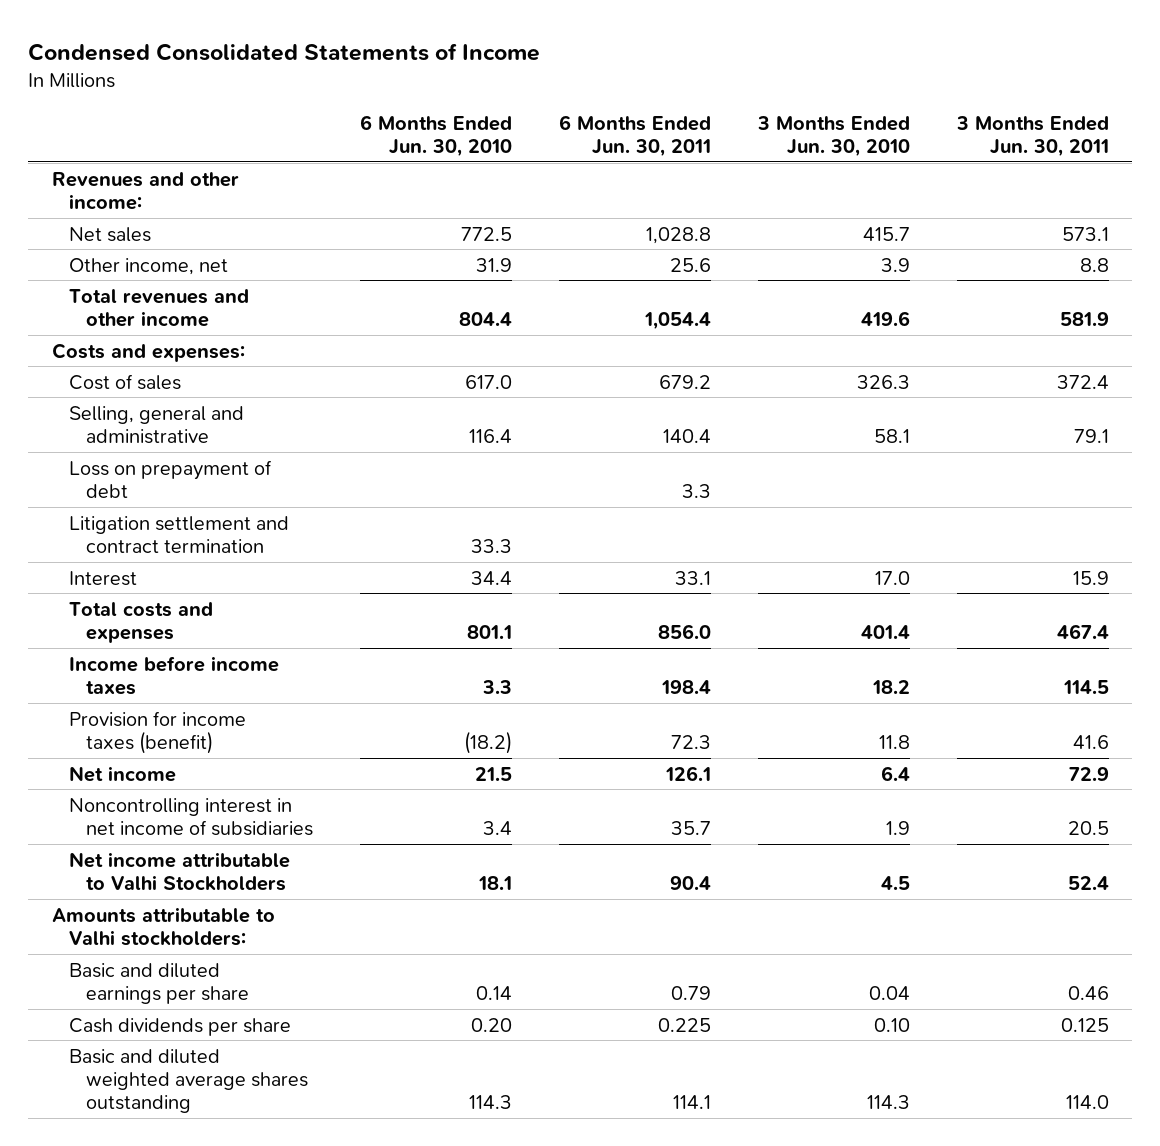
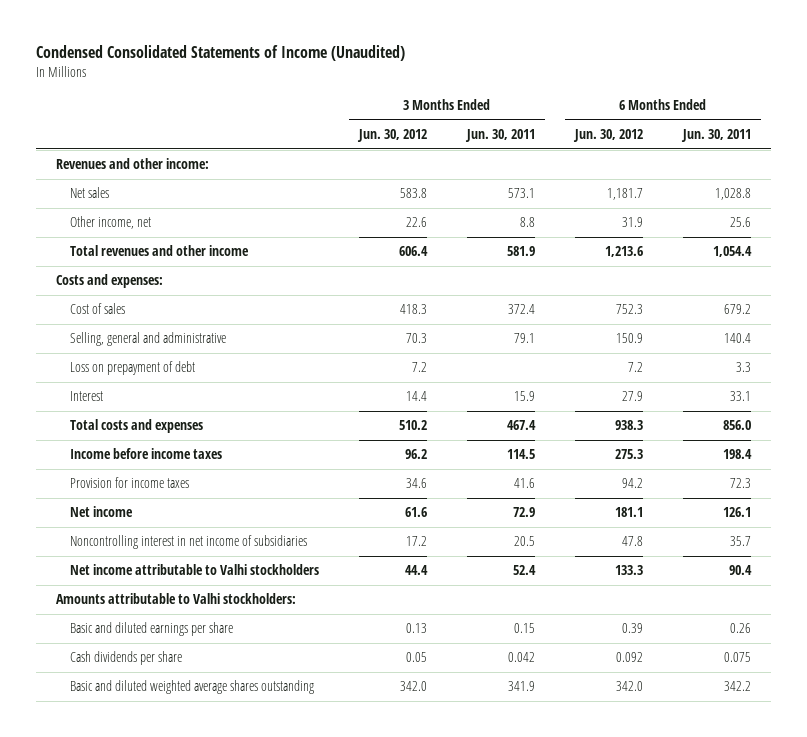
- Condensed Consolidated Statements of Income
+ Condensed Consolidated Statements of Income (Unaudited)
- | 6 Months Ended Jun. 30, 2010 | 6 Months Ended Jun. 30, 2011 | 3 Months Ended Jun. 30, 2010 | 3 Months Ended Jun. 30, 2011
+ | 3 Months Ended Jun. 30, 2012 | 3 Months Ended Jun. 30, 2011 | 6 Months Ended Jun. 30, 2012 | 6 Months Ended Jun. 30, 2011
- Litigation settlement and contract termination | 33.3 | | |
- Provision for income taxes (benefit) | (18.2) | 72.3 | 11.8 | 41.6
+ Provision for income taxes | 34.6 | 41.6 | 94.2 | 72.3
- Net income attributable to Valhi Stockholders | 18.1 | 90.4 | 4.5 | 52.4
+ Net income attributable to Valhi stockholders | 44.4 | 52.4 | 133.3 | 90.4
- Basic and diluted earnings per share | 0.14 | 0.79 | 0.04 | 0.46
- Cash dividends per share | 0.20 | 0.225 | 0.10 | 0.125
- Basic and diluted weighted average shares outstanding | 114.3 | 114.1 | 114.3 | 114.0
+ Basic and diluted earnings per share | 0.13 | 0.15 | 0.39 | 0.26
+ Cash dividends per share | 0.05 | 0.042 | 0.092 | 0.075
+ Basic and diluted weighted average shares outstanding | 342.0 | 341.9 | 342.0 | 342.2

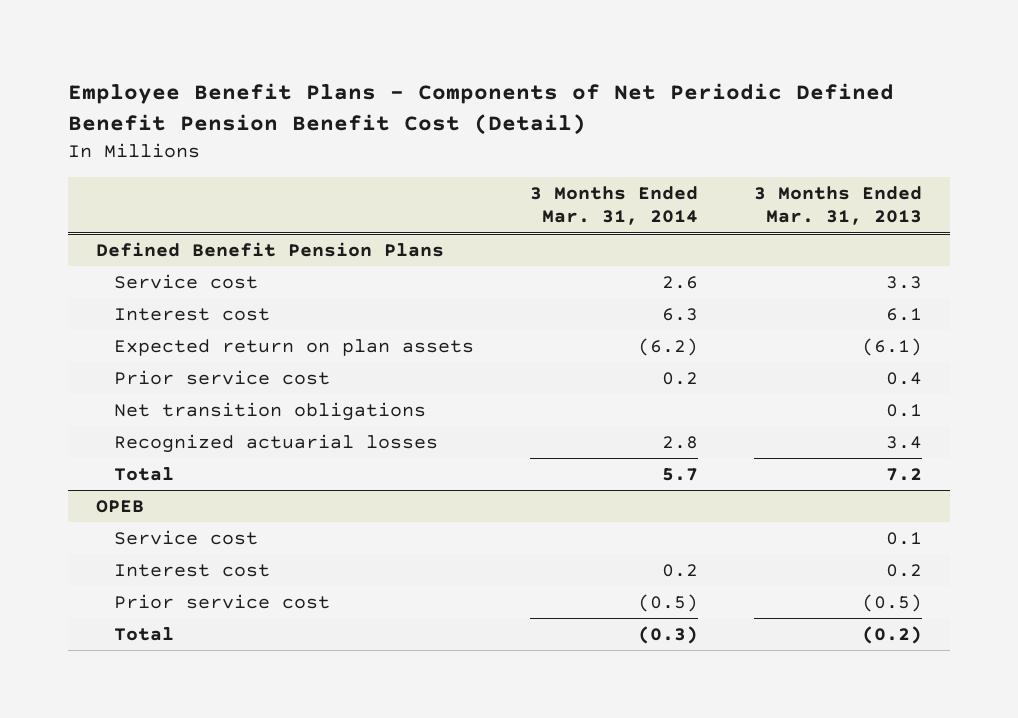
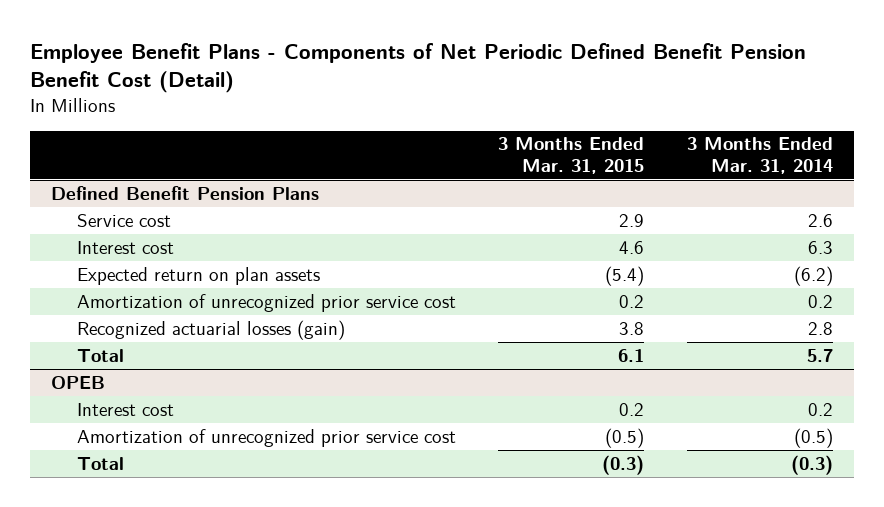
- | 3 Months Ended Mar. 31, 2014 | 3 Months Ended Mar. 31, 2013
+ | 3 Months Ended Mar. 31, 2015 | 3 Months Ended Mar. 31, 2014
@ Defined Benefit Pension Plans
- Prior service cost | 0.2 | 0.4
- Net transition obligations | | 0.1
- Recognized actuarial losses | 2.8 | 3.4
+ Amortization of unrecognized prior service cost | 0.2 | 0.2
+ Recognized actuarial losses (gain) | 3.8 | 2.8
@ OPEB
- Service cost | | 0.1
- Prior service cost | (0.5) | (0.5)
+ Amortization of unrecognized prior service cost | (0.5) | (0.5)

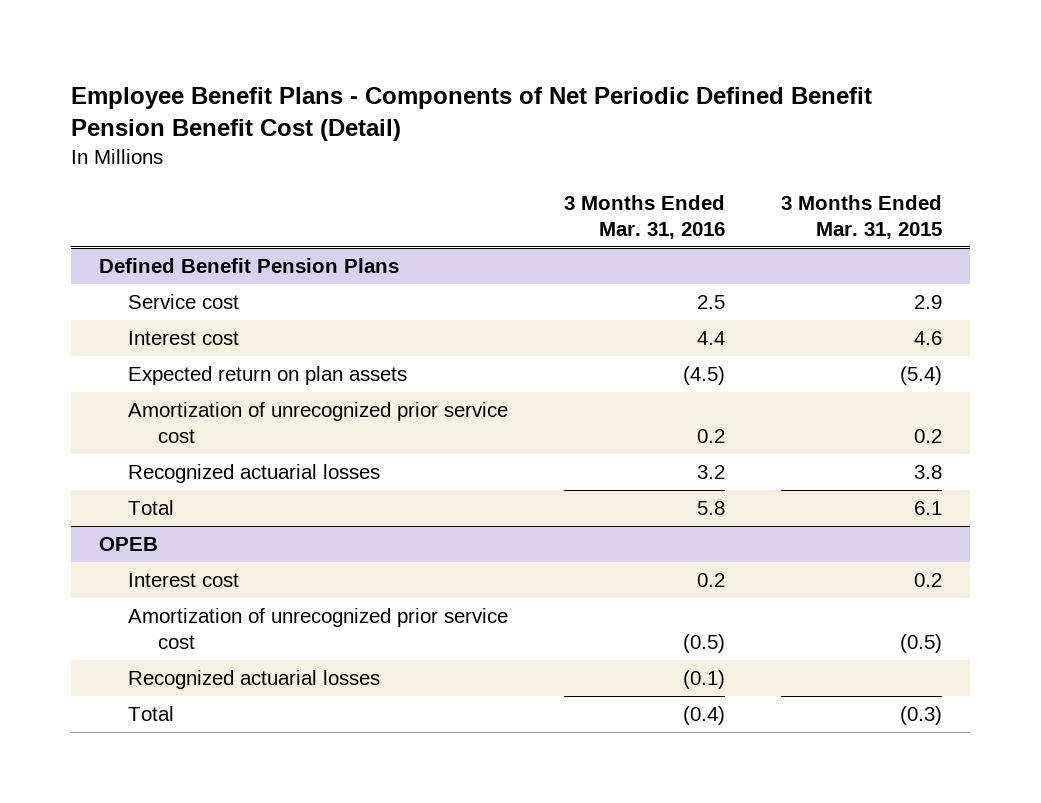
- | 3 Months Ended Mar. 31, 2015 | 3 Months Ended Mar. 31, 2014
+ | 3 Months Ended Mar. 31, 2016 | 3 Months Ended Mar. 31, 2015
@ Defined Benefit Pension Plans
- Recognized actuarial losses (gain) | 3.8 | 2.8
+ Recognized actuarial losses | 3.2 | 3.8
@ OPEB
+ Recognized actuarial losses | (0.1) |

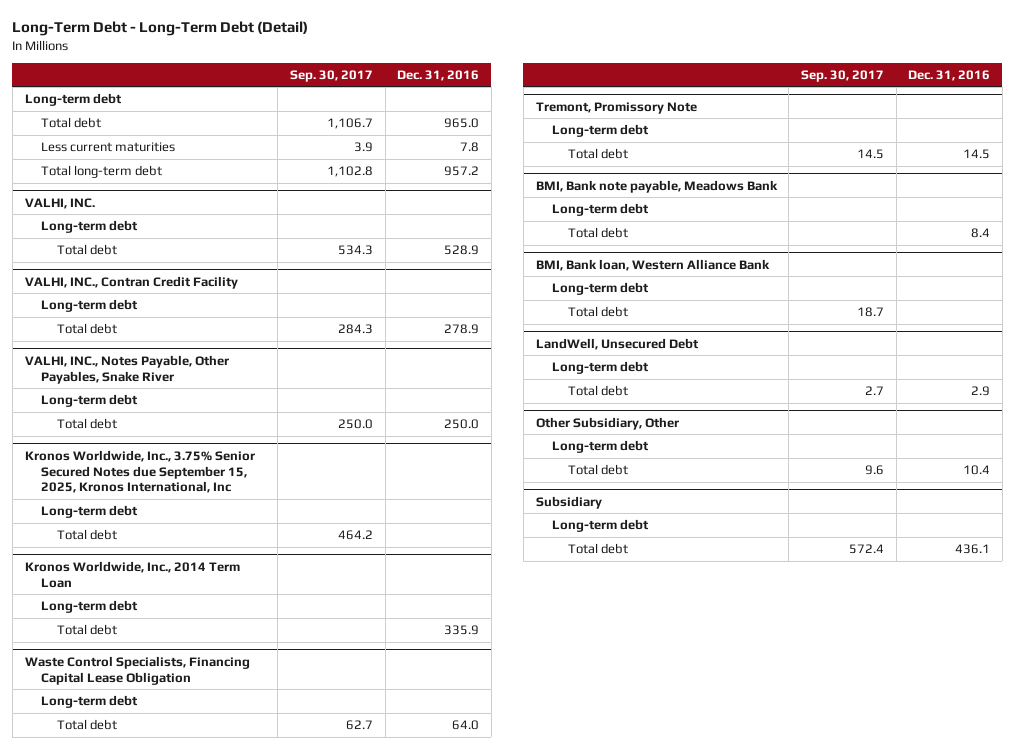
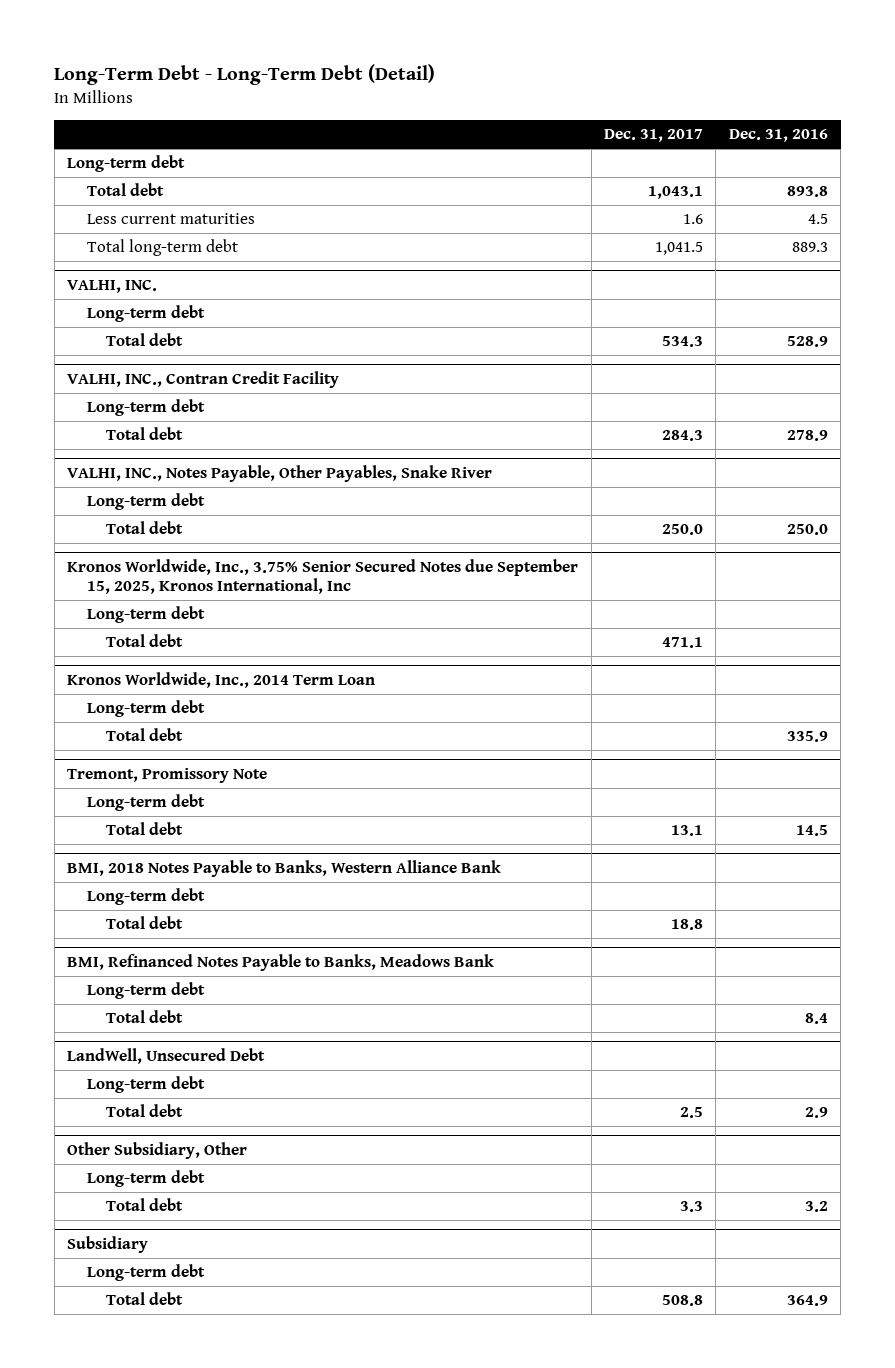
- | Sep. 30, 2017 | Dec. 31, 2016
+ | Dec. 31, 2017 | Dec. 31, 2016
- Total debt | 1,106.7 | 965.0
- Less current maturities | 3.9 | 7.8
- Total long-term debt | 1,102.8 | 957.2
+ Total debt | 1,043.1 | 893.8
+ Less current maturities | 1.6 | 4.5
+ Total long-term debt | 1,041.5 | 889.3
- Waste Control Specialists, Financing Capital Lease Obligation
- Long-term debt
- Total debt | 62.7 | 64.0
- BMI, Bank note payable, Meadows Bank
- Long-term debt
- Total debt | | 8.4
- BMI, Bank loan, Western Alliance Bank
+ BMI, 2018 Notes Payable to Banks, Western Alliance Bank
+ BMI, Refinanced Notes Payable to Banks, Meadows Bank
+ Long-term debt
+ Total debt | | 8.4
@ Other Subsidiary, Other
- Total debt | 9.6 | 10.4
+ Total debt | 3.3 | 3.2
@ Subsidiary
- Total debt | 572.4 | 436.1
+ Total debt | 508.8 | 364.9

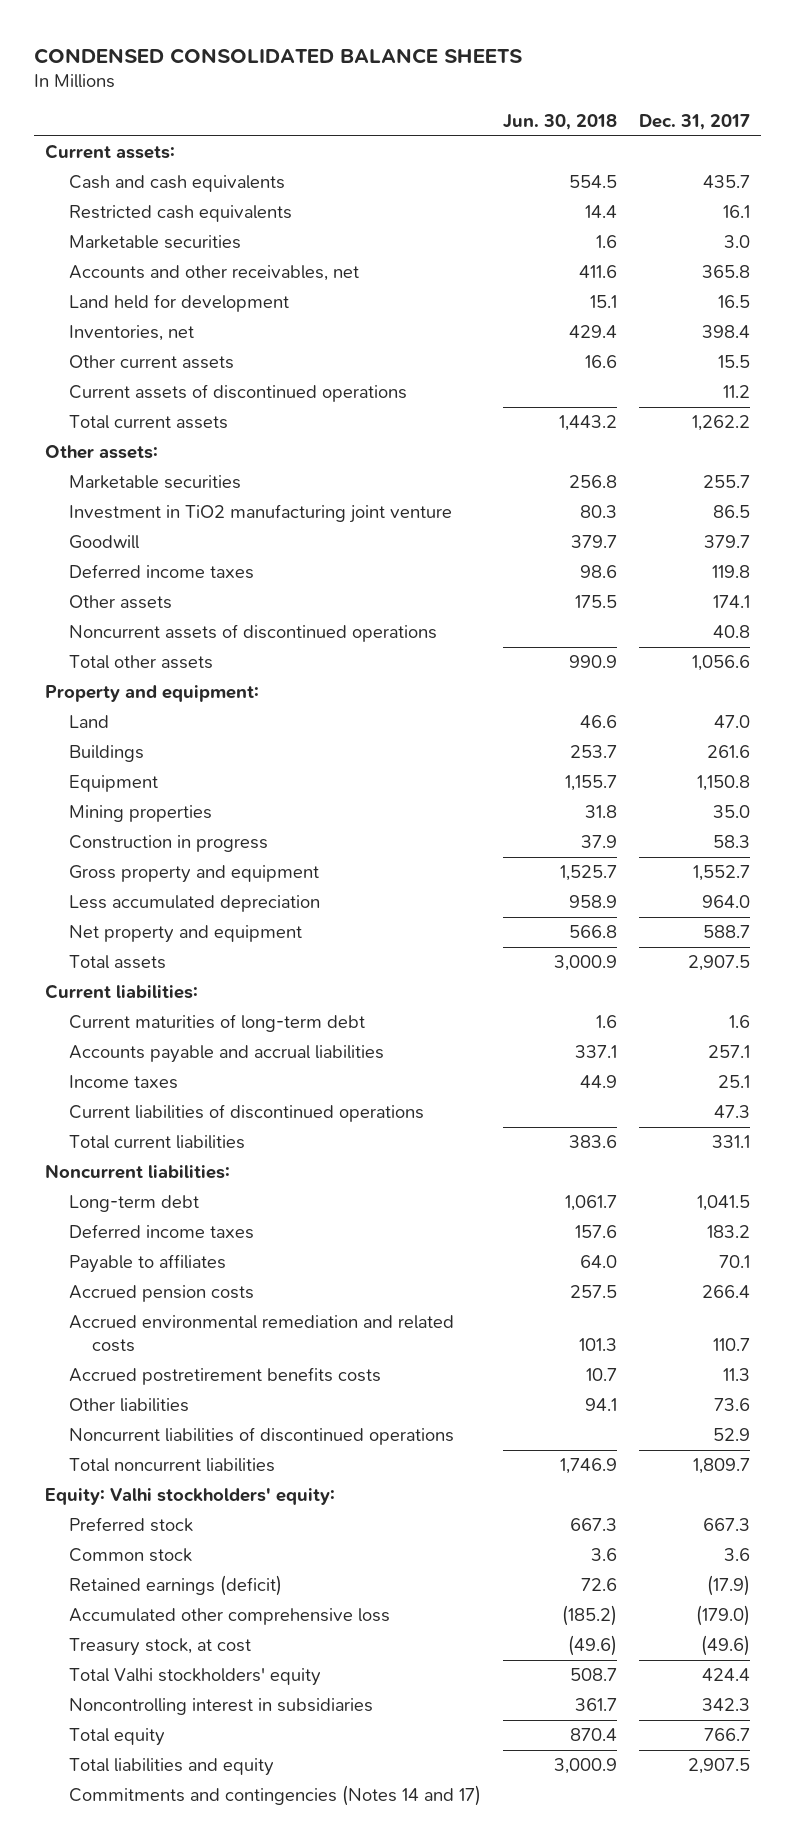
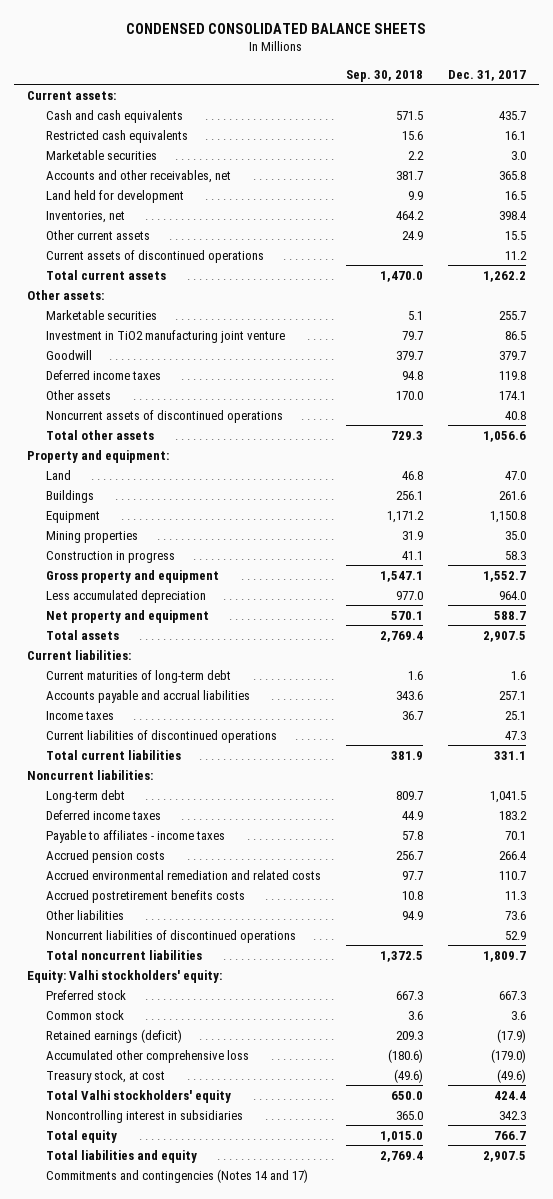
- | Jun. 30, 2018 | Dec. 31, 2017
+ | Sep. 30, 2018 | Dec. 31, 2017
- Payable to affiliates | 64.0 | 70.1
+ Payable to affiliates - income taxes | 57.8 | 70.1

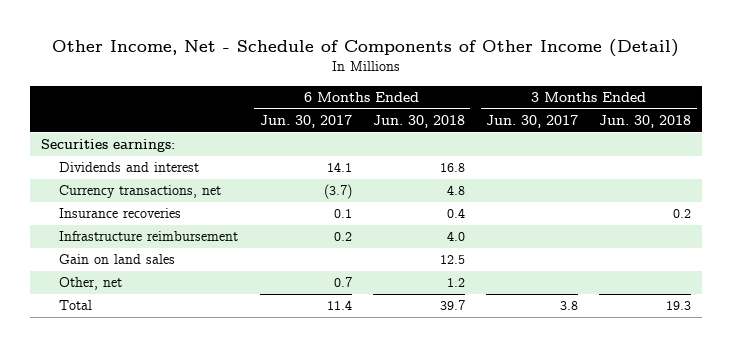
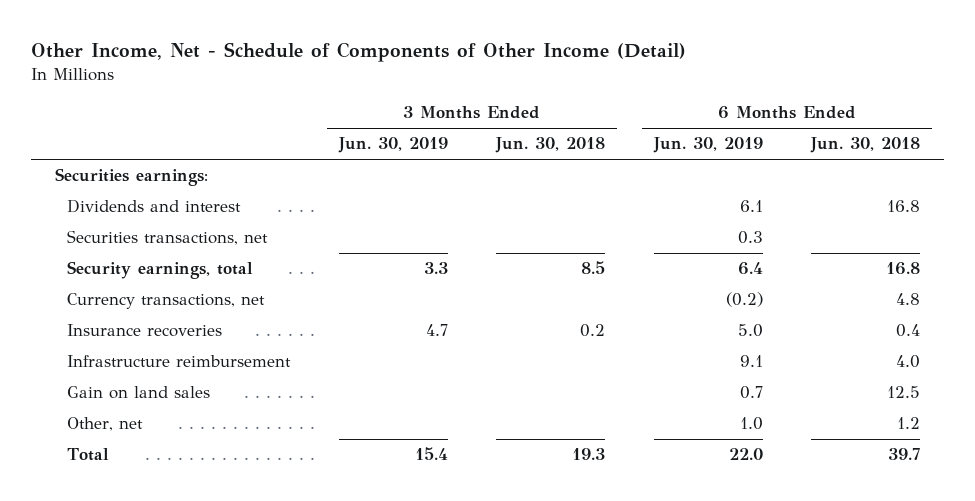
- | 6 Months Ended Jun. 30, 2017 | 6 Months Ended Jun. 30, 2018 | 3 Months Ended Jun. 30, 2017 | 3 Months Ended Jun. 30, 2018
+ | 3 Months Ended Jun. 30, 2019 | 3 Months Ended Jun. 30, 2018 | 6 Months Ended Jun. 30, 2019 | 6 Months Ended Jun. 30, 2018
+ Securities transactions, net | | | 0.3 |
+ Security earnings, total | 3.3 | 8.5 | 6.4 | 16.8

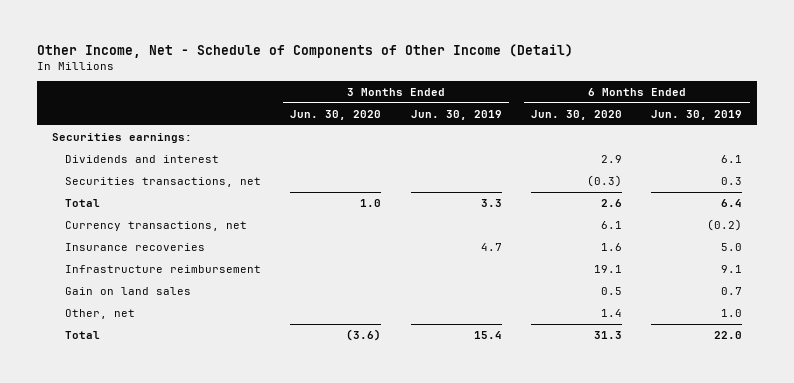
- | 3 Months Ended Jun. 30, 2019 | 3 Months Ended Jun. 30, 2018 | 6 Months Ended Jun. 30, 2019 | 6 Months Ended Jun. 30, 2018
+ | 3 Months Ended Jun. 30, 2020 | 3 Months Ended Jun. 30, 2019 | 6 Months Ended Jun. 30, 2020 | 6 Months Ended Jun. 30, 2019
- Security earnings, total | 3.3 | 8.5 | 6.4 | 16.8
+ Total | 1.0 | 3.3 | 2.6 | 6.4

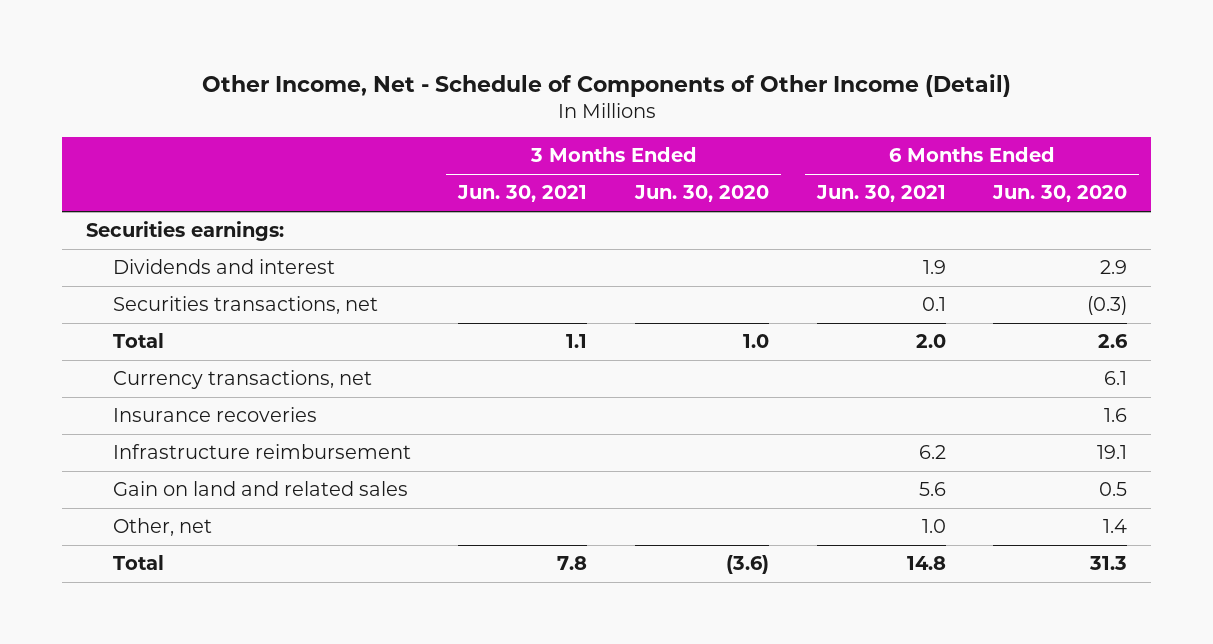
- | 3 Months Ended Jun. 30, 2020 | 3 Months Ended Jun. 30, 2019 | 6 Months Ended Jun. 30, 2020 | 6 Months Ended Jun. 30, 2019
+ | 3 Months Ended Jun. 30, 2021 | 3 Months Ended Jun. 30, 2020 | 6 Months Ended Jun. 30, 2021 | 6 Months Ended Jun. 30, 2020
- Gain on land sales | | | 0.5 | 0.7
+ Gain on land and related sales | | | 5.6 | 0.5

